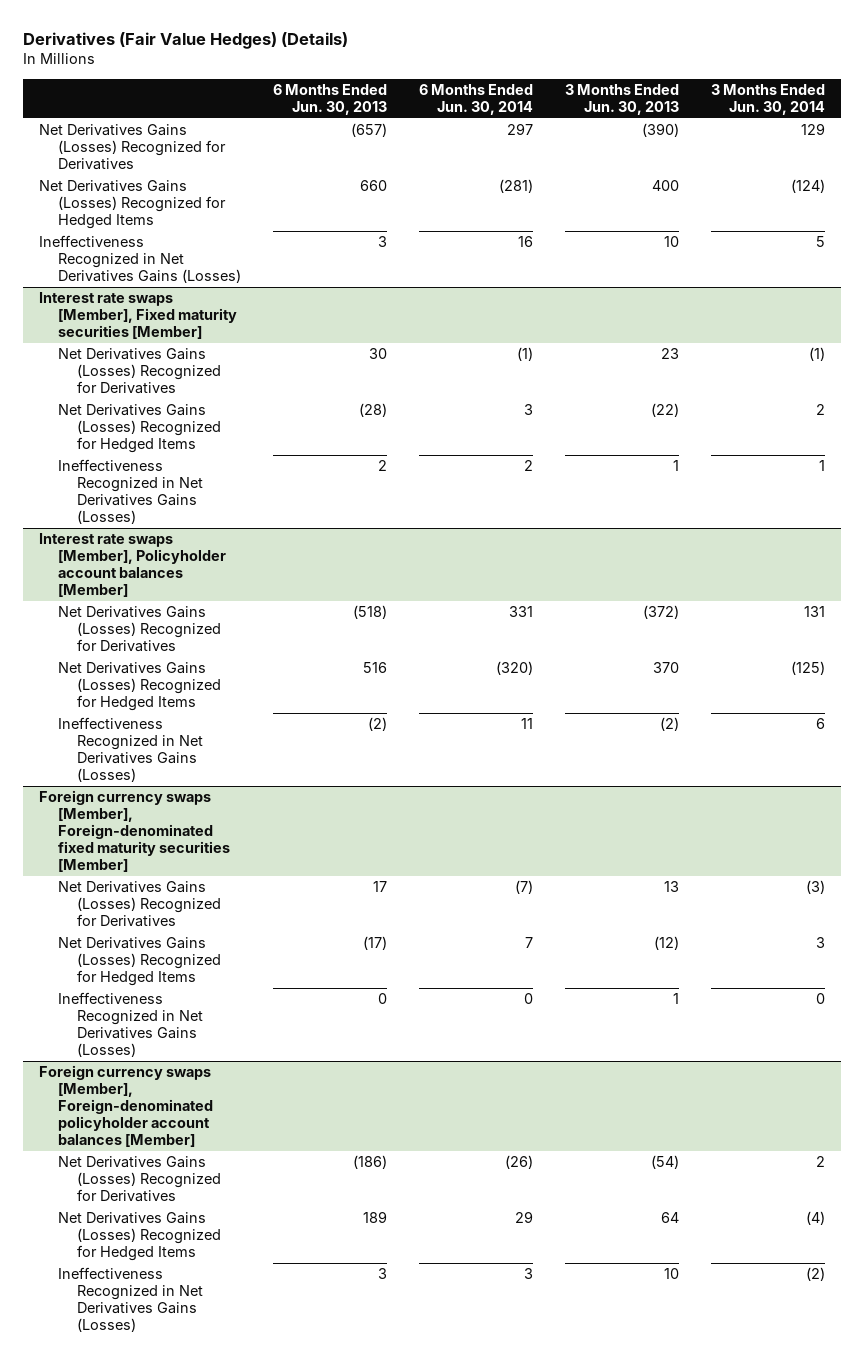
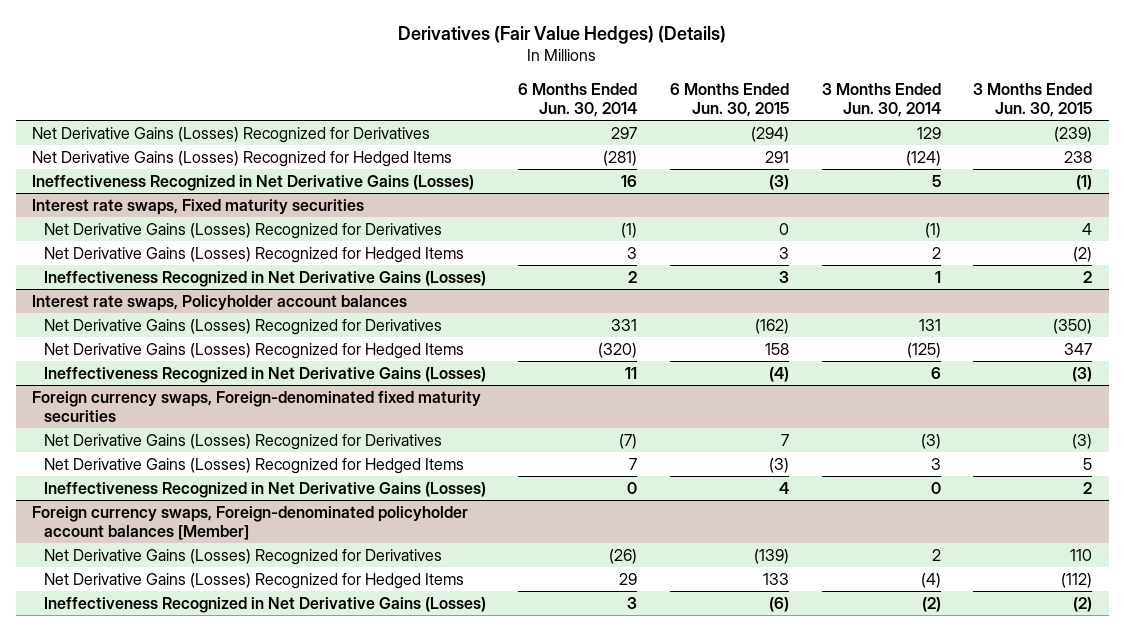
- | 6 Months Ended Jun. 30, 2013 | 6 Months Ended Jun. 30, 2014 | 3 Months Ended Jun. 30, 2013 | 3 Months Ended Jun. 30, 2014
+ | 6 Months Ended Jun. 30, 2014 | 6 Months Ended Jun. 30, 2015 | 3 Months Ended Jun. 30, 2014 | 3 Months Ended Jun. 30, 2015
- Net Derivatives Gains (Losses) Recognized for Derivatives | (657) | 297 | (390) | 129
- Net Derivatives Gains (Losses) Recognized for Hedged Items | 660 | (281) | 400 | (124)
- Ineffectiveness Recognized in Net Derivatives Gains (Losses) | 3 | 16 | 10 | 5
- Interest rate swaps [Member], Fixed maturity securities [Member]
- Net Derivatives Gains (Losses) Recognized for Derivatives | 30 | (1) | 23 | (1)
- Net Derivatives Gains (Losses) Recognized for Hedged Items | (28) | 3 | (22) | 2
- Ineffectiveness Recognized in Net Derivatives Gains (Losses) | 2 | 2 | 1 | 1
- Interest rate swaps [Member], Policyholder account balances [Member]
- Net Derivatives Gains (Losses) Recognized for Derivatives | (518) | 331 | (372) | 131
- Net Derivatives Gains (Losses) Recognized for Hedged Items | 516 | (320) | 370 | (125)
- Ineffectiveness Recognized in Net Derivatives Gains (Losses) | (2) | 11 | (2) | 6
- Foreign currency swaps [Member], Foreign-denominated fixed maturity securities [Member]
- Net Derivatives Gains (Losses) Recognized for Derivatives | 17 | (7) | 13 | (3)
- Net Derivatives Gains (Losses) Recognized for Hedged Items | (17) | 7 | (12) | 3
- Ineffectiveness Recognized in Net Derivatives Gains (Losses) | 0 | 0 | 1 | 0
- Foreign currency swaps [Member], Foreign-denominated policyholder account balances [Member]
- Net Derivatives Gains (Losses) Recognized for Derivatives | (186) | (26) | (54) | 2
- Net Derivatives Gains (Losses) Recognized for Hedged Items | 189 | 29 | 64 | (4)
- Ineffectiveness Recognized in Net Derivatives Gains (Losses) | 3 | 3 | 10 | (2)
+ Net Derivative Gains (Losses) Recognized for Derivatives | 297 | (294) | 129 | (239)
+ Net Derivative Gains (Losses) Recognized for Hedged Items | (281) | 291 | (124) | 238
+ Ineffectiveness Recognized in Net Derivative Gains (Losses) | 16 | (3) | 5 | (1)
+ Interest rate swaps, Fixed maturity securities
+ Net Derivative Gains (Losses) Recognized for Derivatives | (1) | 0 | (1) | 4
+ Net Derivative Gains (Losses) Recognized for Hedged Items | 3 | 3 | 2 | (2)
+ Ineffectiveness Recognized in Net Derivative Gains (Losses) | 2 | 3 | 1 | 2
+ Interest rate swaps, Policyholder account balances
+ Net Derivative Gains (Losses) Recognized for Derivatives | 331 | (162) | 131 | (350)
+ Net Derivative Gains (Losses) Recognized for Hedged Items | (320) | 158 | (125) | 347
+ Ineffectiveness Recognized in Net Derivative Gains (Losses) | 11 | (4) | 6 | (3)
+ Foreign currency swaps, Foreign-denominated fixed maturity securities
+ Net Derivative Gains (Losses) Recognized for Derivatives | (7) | 7 | (3) | (3)
+ Net Derivative Gains (Losses) Recognized for Hedged Items | 7 | (3) | 3 | 5
+ Ineffectiveness Recognized in Net Derivative Gains (Losses) | 0 | 4 | 0 | 2
+ Foreign currency swaps, Foreign-denominated policyholder account balances [Member]
+ Net Derivative Gains (Losses) Recognized for Derivatives | (26) | (139) | 2 | 110
+ Net Derivative Gains (Losses) Recognized for Hedged Items | 29 | 133 | (4) | (112)
+ Ineffectiveness Recognized in Net Derivative Gains (Losses) | 3 | (6) | (2) | (2)

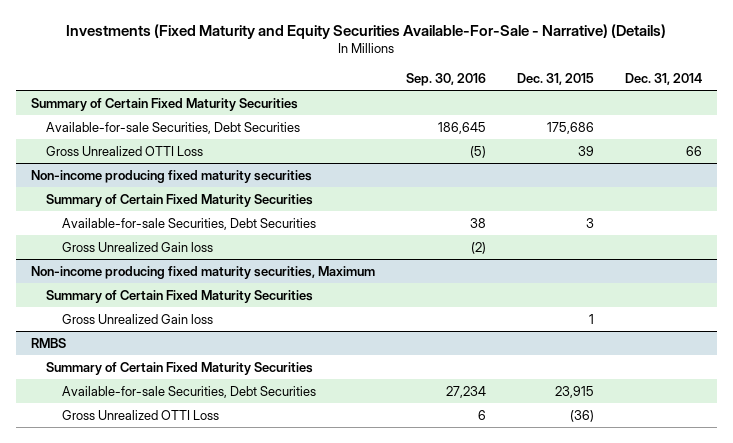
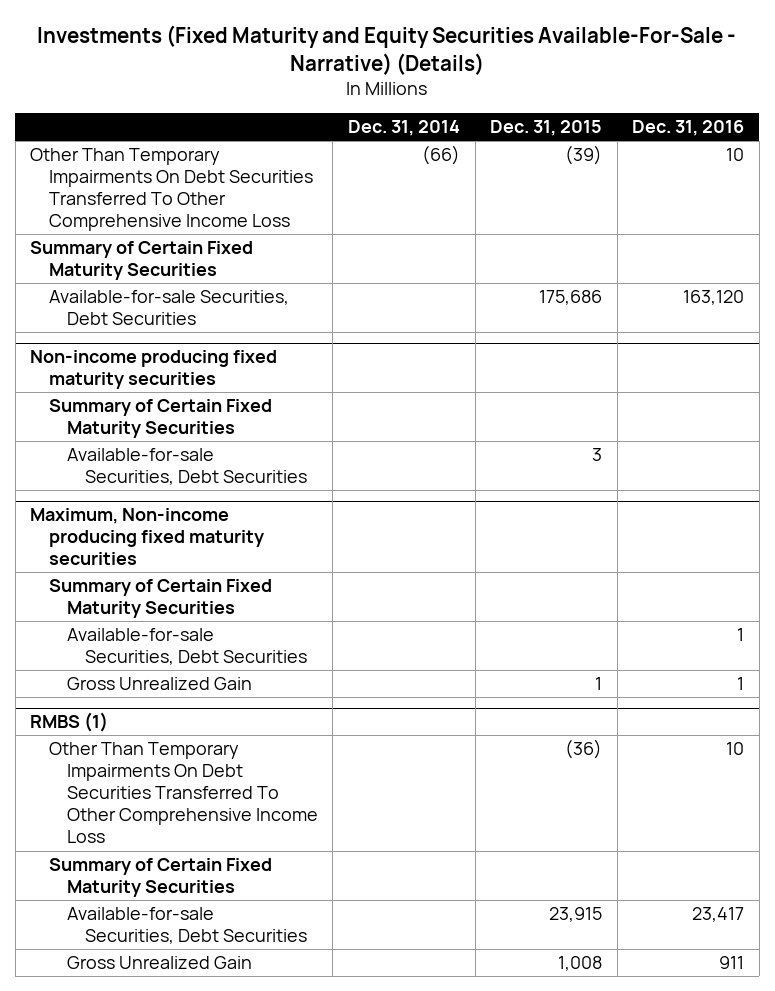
- | Sep. 30, 2016 | Dec. 31, 2015 | Dec. 31, 2014
+ | Dec. 31, 2014 | Dec. 31, 2015 | Dec. 31, 2016
+ Other Than Temporary Impairments On Debt Securities Transferred To Other Comprehensive Income Loss | (66) | (39) | 10
- Gross Unrealized OTTI Loss | (5) | 39 | 66
@ Non-income producing fixed maturity securities
- Gross Unrealized Gain loss | (2) | |
- Non-income producing fixed maturity securities, Maximum
+ Maximum, Non-income producing fixed maturity securities
- Gross Unrealized Gain loss | | 1 |
- RMBS
+ Available-for-sale Securities, Debt Securities | | | 1
+ Gross Unrealized Gain | | 1 | 1
+ RMBS (1)
+ Other Than Temporary Impairments On Debt Securities Transferred To Other Comprehensive Income Loss | | (36) | 10
- Gross Unrealized OTTI Loss | 6 | (36) |
+ Gross Unrealized Gain | | 1,008 | 911

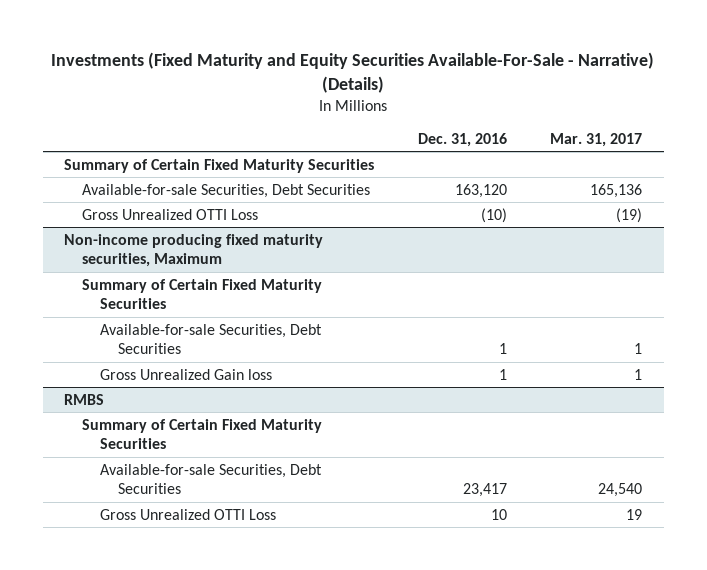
- | Dec. 31, 2014 | Dec. 31, 2015 | Dec. 31, 2016
+ | Dec. 31, 2016 | Mar. 31, 2017
- Other Than Temporary Impairments On Debt Securities Transferred To Other Comprehensive Income Loss | (66) | (39) | 10
- Non-income producing fixed maturity securities
- Summary of Certain Fixed Maturity Securities
- Available-for-sale Securities, Debt Securities | | 3 |
- Maximum, Non-income producing fixed maturity securities
+ Gross Unrealized OTTI Loss | (10) | (19)
+ Non-income producing fixed maturity securities, Maximum
- Gross Unrealized Gain | | 1 | 1
- RMBS (1)
- Other Than Temporary Impairments On Debt Securities Transferred To Other Comprehensive Income Loss | | (36) | 10
+ Gross Unrealized Gain loss | 1 | 1
+ RMBS
- Gross Unrealized Gain | | 1,008 | 911
+ Gross Unrealized OTTI Loss | 10 | 19

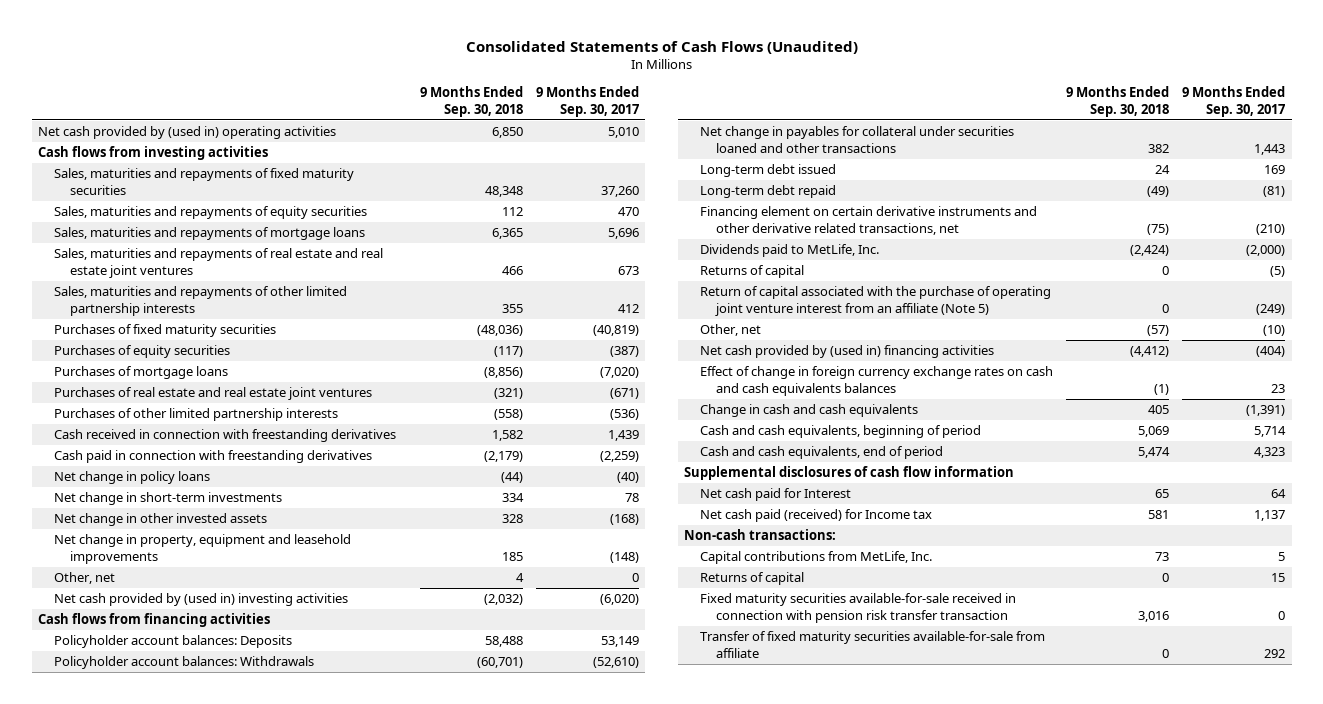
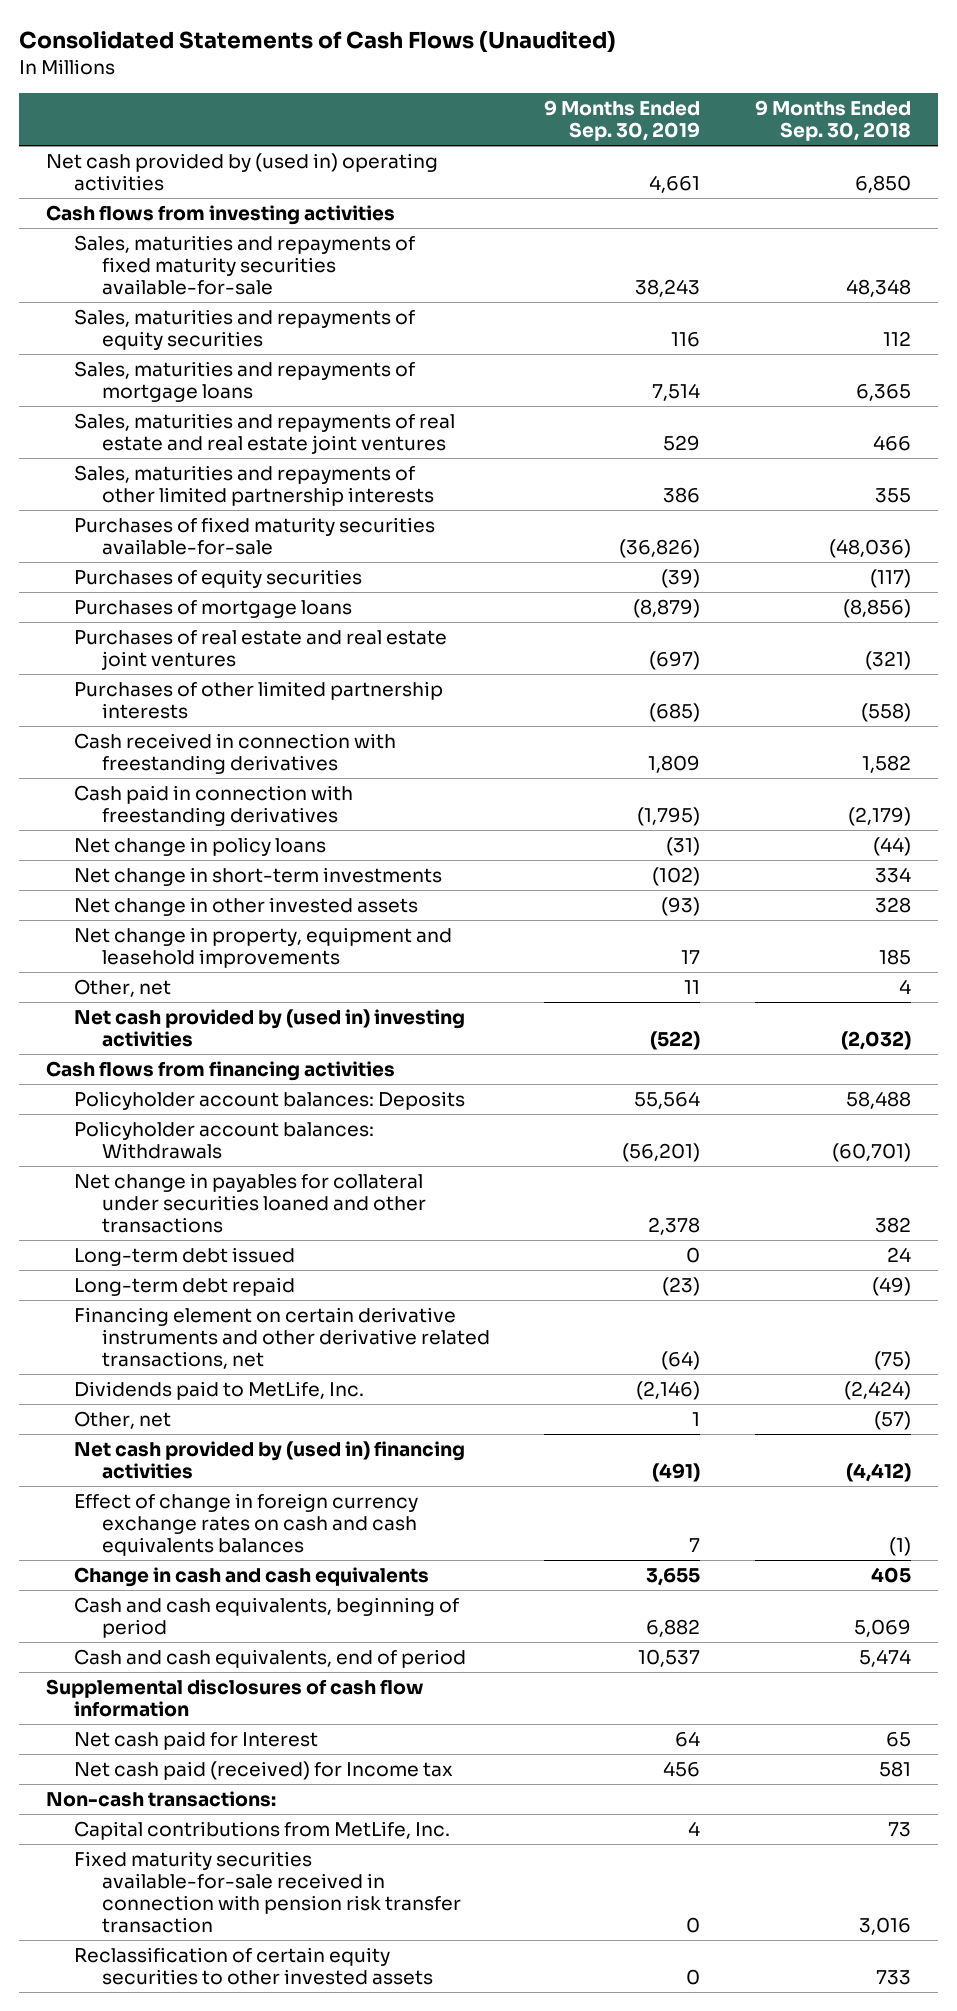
- | 9 Months Ended Sep. 30, 2018 | 9 Months Ended Sep. 30, 2017
+ | 9 Months Ended Sep. 30, 2019 | 9 Months Ended Sep. 30, 2018
- Sales, maturities and repayments of fixed maturity securities | 48,348 | 37,260
+ Sales, maturities and repayments of fixed maturity securities available-for-sale | 38,243 | 48,348
- Purchases of fixed maturity securities | (48,036) | (40,819)
+ Purchases of fixed maturity securities available-for-sale | (36,826) | (48,036)
- Returns of capital | 0 | (5)
- Return of capital associated with the purchase of operating joint venture interest from an affiliate (Note 5) | 0 | (249)
- Returns of capital | 0 | 15
- Transfer of fixed maturity securities available-for-sale from affiliate | 0 | 292
+ Reclassification of certain equity securities to other invested assets | 0 | 733

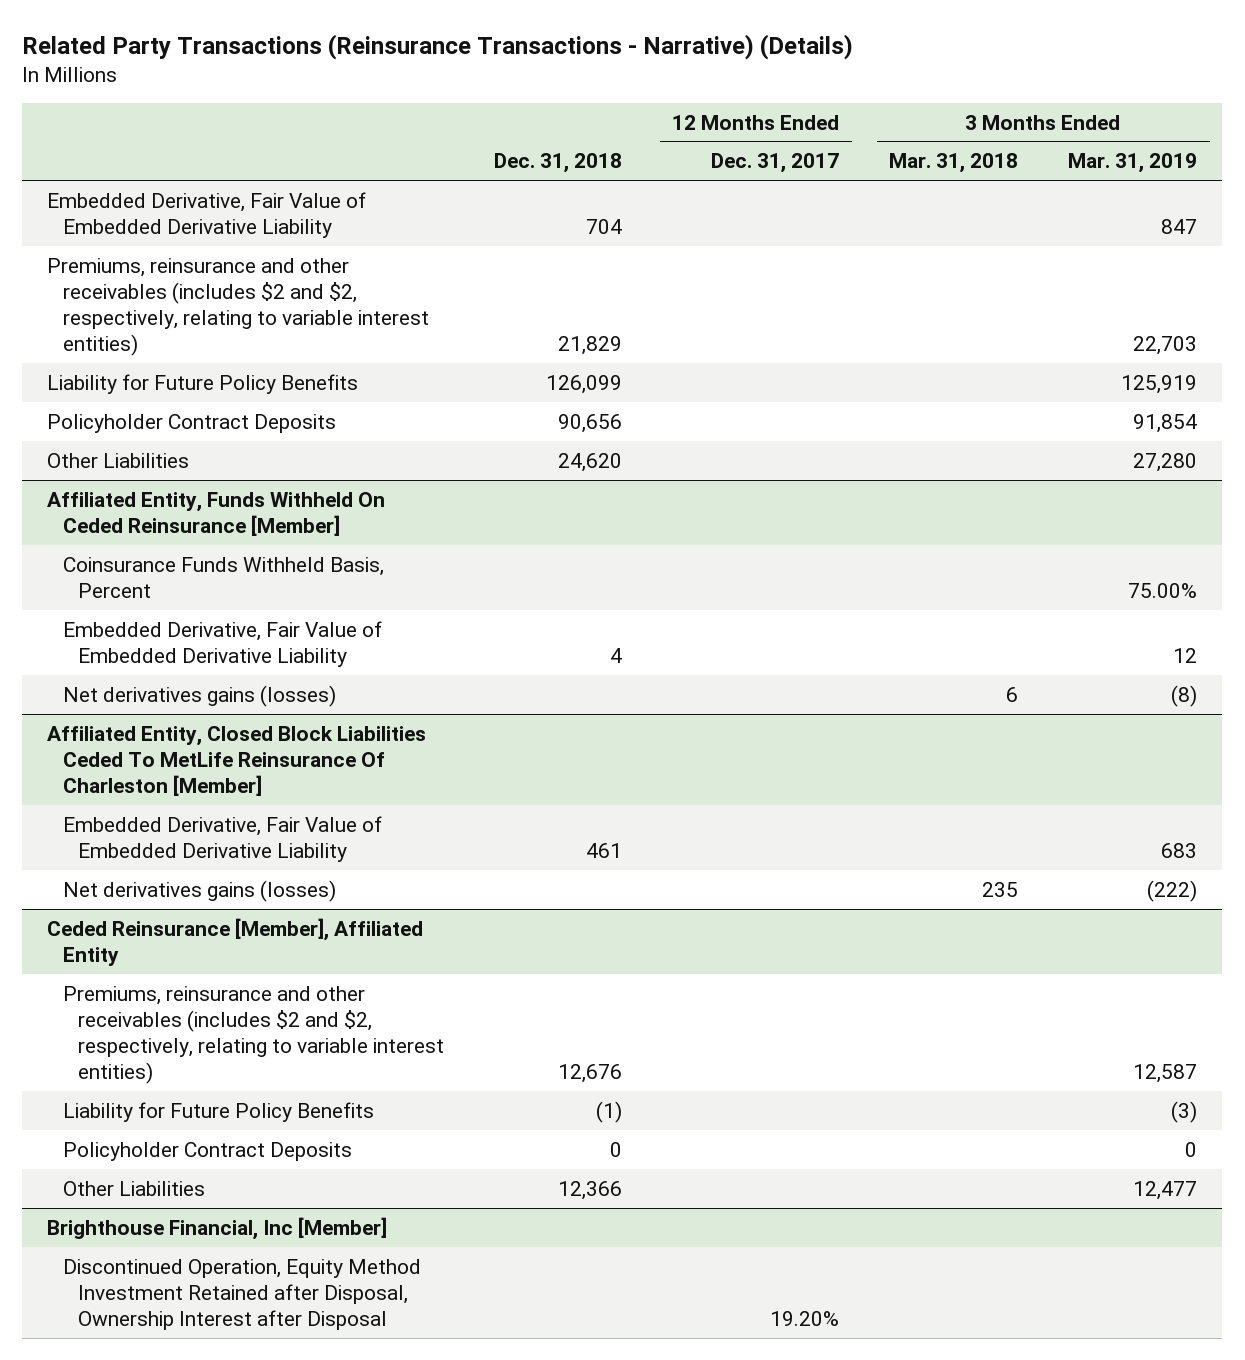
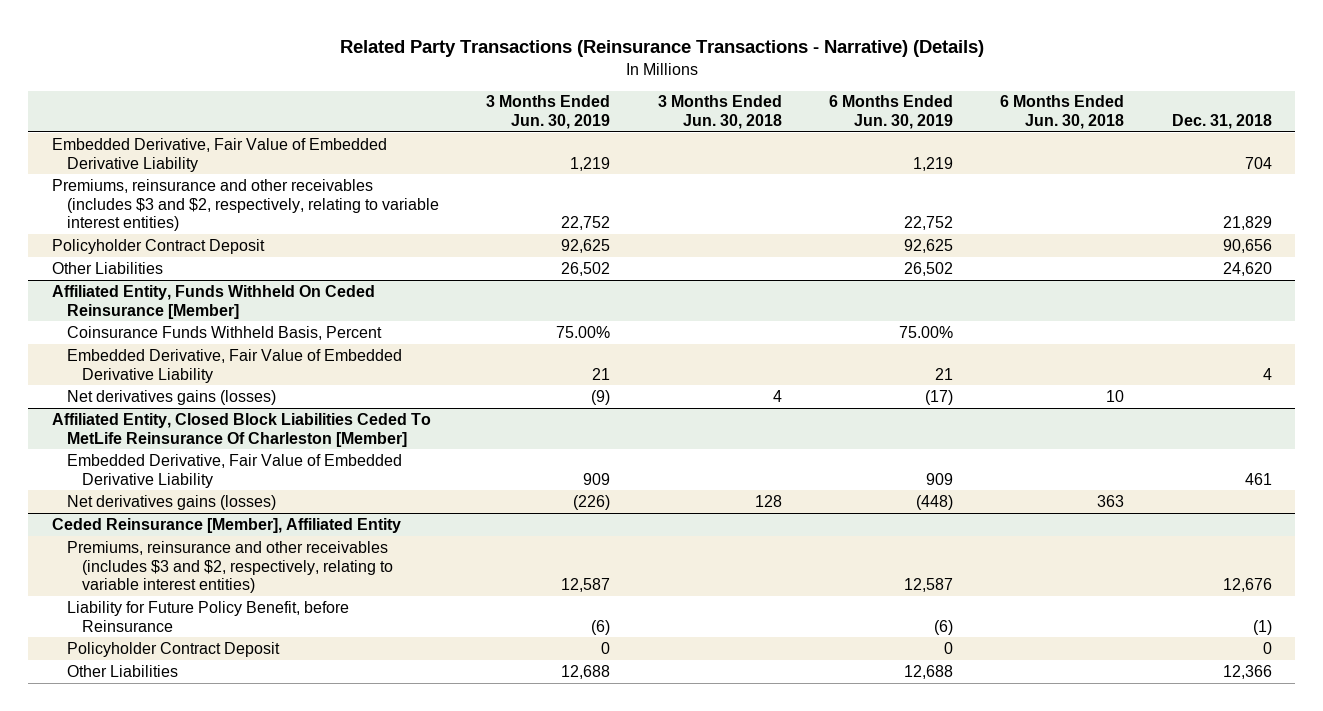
- | Dec. 31, 2018 | 12 Months Ended Dec. 31, 2017 | 3 Months Ended Mar. 31, 2018 | 3 Months Ended Mar. 31, 2019
+ | 3 Months Ended Jun. 30, 2019 | 3 Months Ended Jun. 30, 2018 | 6 Months Ended Jun. 30, 2019 | 6 Months Ended Jun. 30, 2018 | Dec. 31, 2018
- Premiums, reinsurance and other receivables (includes $2 and $2, respectively, relating to variable interest entities) | 21,829 | | | 22,703
- Liability for Future Policy Benefits | 126,099 | | | 125,919
- Policyholder Contract Deposits | 90,656 | | | 91,854
+ Premiums, reinsurance and other receivables (includes $3 and $2, respectively, relating to variable interest entities) | 22,752 | | 22,752 | | 21,829
+ Policyholder Contract Deposit | 92,625 | | 92,625 | | 90,656
@ Ceded Reinsurance [Member], Affiliated Entity
- Premiums, reinsurance and other receivables (includes $2 and $2, respectively, relating to variable interest entities) | 12,676 | | | 12,587
- Liability for Future Policy Benefits | (1) | | | (3)
- Policyholder Contract Deposits | 0 | | | 0
+ Premiums, reinsurance and other receivables (includes $3 and $2, respectively, relating to variable interest entities) | 12,587 | | 12,587 | | 12,676
+ Liability for Future Policy Benefit, before Reinsurance | (6) | | (6) | | (1)
+ Policyholder Contract Deposit | 0 | | 0 | | 0
- Brighthouse Financial, Inc [Member]
- Discontinued Operation, Equity Method Investment Retained after Disposal, Ownership Interest after Disposal | | 19.20% | |

